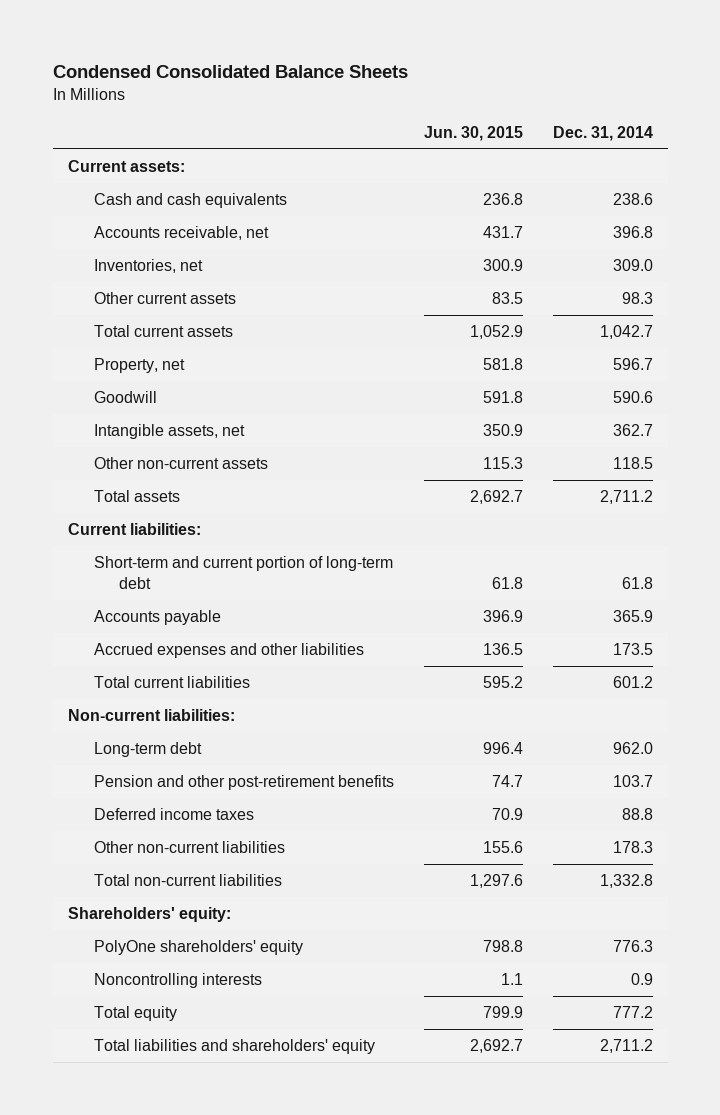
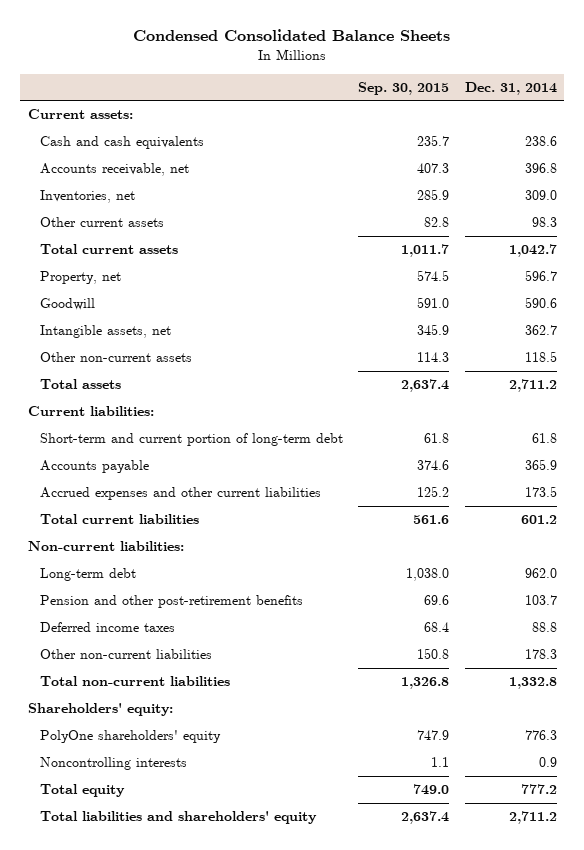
- | Jun. 30, 2015 | Dec. 31, 2014
+ | Sep. 30, 2015 | Dec. 31, 2014
- Accrued expenses and other liabilities | 136.5 | 173.5
+ Accrued expenses and other current liabilities | 125.2 | 173.5

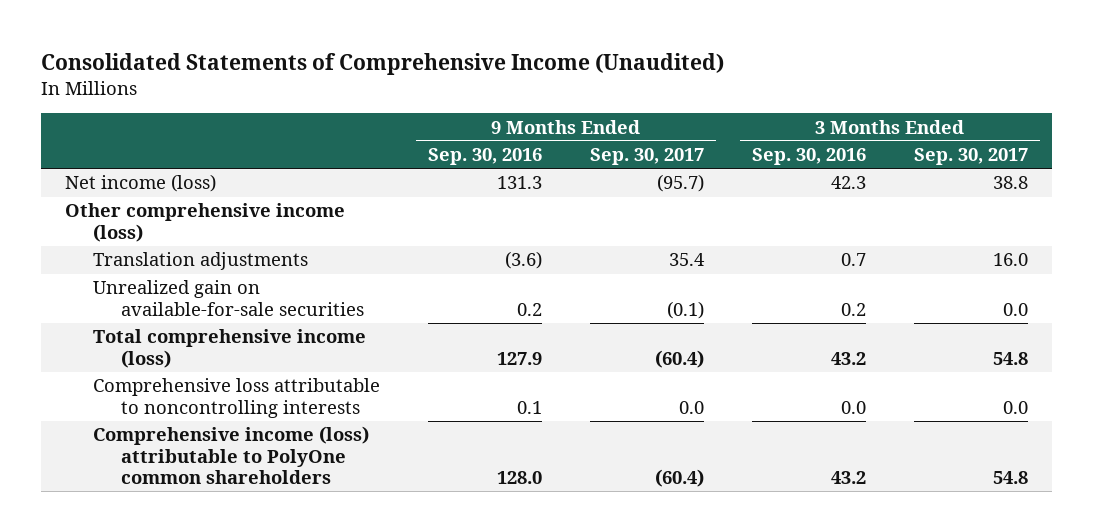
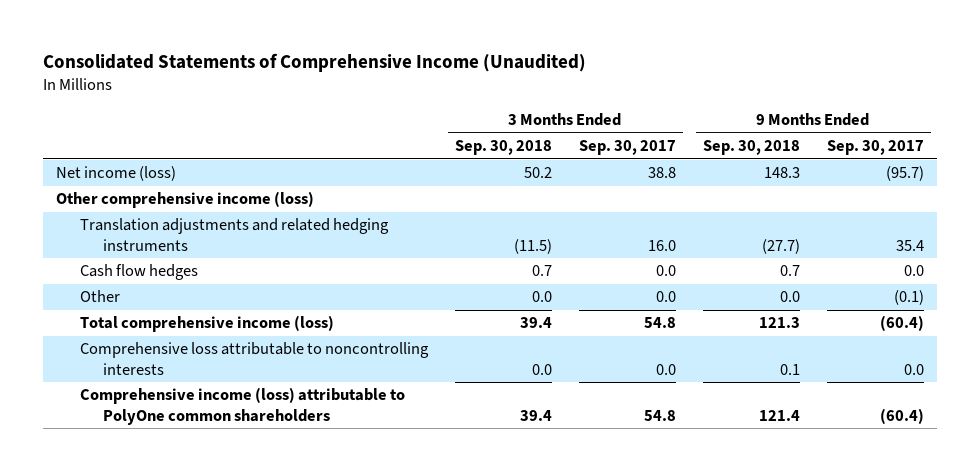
- | 9 Months Ended Sep. 30, 2016 | 9 Months Ended Sep. 30, 2017 | 3 Months Ended Sep. 30, 2016 | 3 Months Ended Sep. 30, 2017
+ | 3 Months Ended Sep. 30, 2018 | 3 Months Ended Sep. 30, 2017 | 9 Months Ended Sep. 30, 2018 | 9 Months Ended Sep. 30, 2017
- Translation adjustments | (3.6) | 35.4 | 0.7 | 16.0
- Unrealized gain on available-for-sale securities | 0.2 | (0.1) | 0.2 | 0.0
+ Translation adjustments and related hedging instruments | (11.5) | 16.0 | (27.7) | 35.4
+ Cash flow hedges | 0.7 | 0.0 | 0.7 | 0.0
+ Other | 0.0 | 0.0 | 0.0 | (0.1)

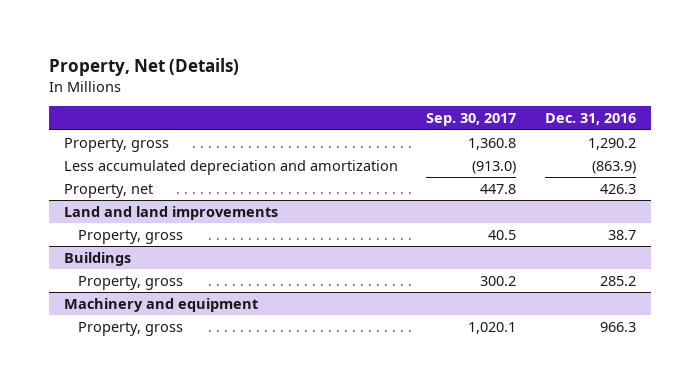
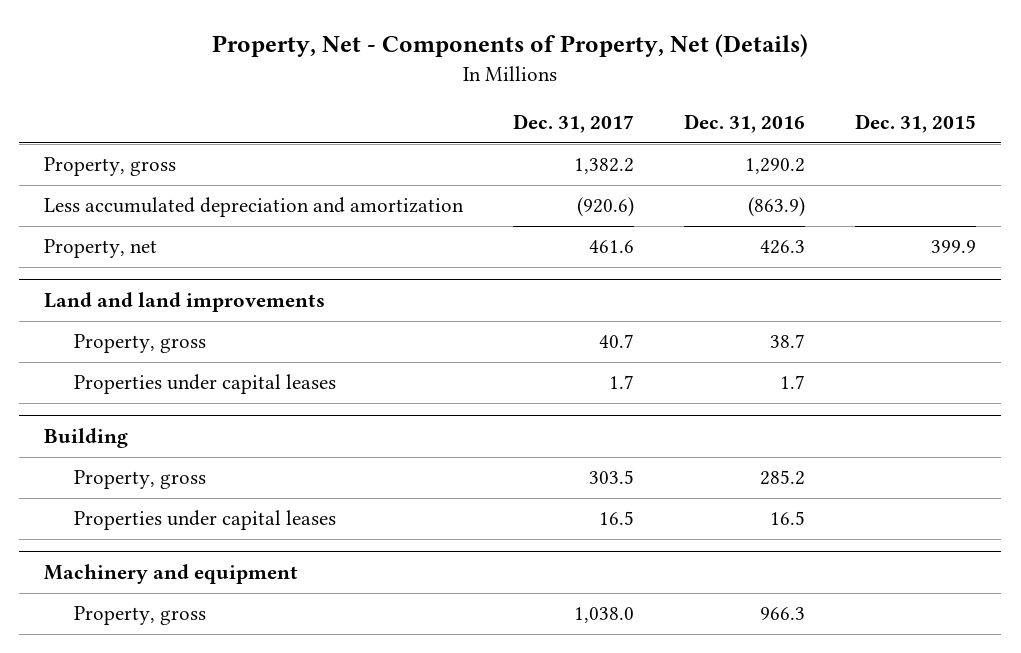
- Property, Net (Details)
+ Property, Net - Components of Property, Net (Details)
- | Sep. 30, 2017 | Dec. 31, 2016
+ | Dec. 31, 2017 | Dec. 31, 2016 | Dec. 31, 2015
- Buildings
@ Land and land improvements
+ Properties under capital leases | 1.7 | 1.7 |
+ Building
+ Properties under capital leases | 16.5 | 16.5 |

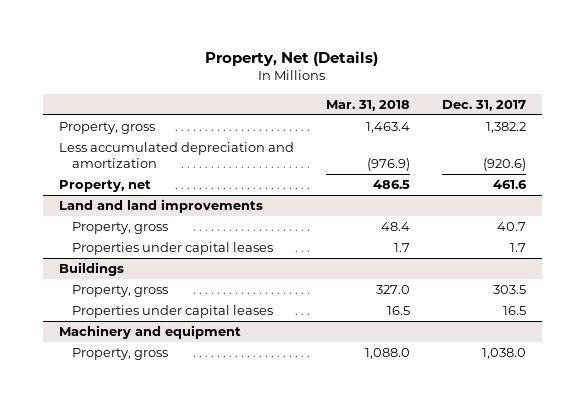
- Property, Net - Components of Property, Net (Details)
+ Property, Net (Details)
- | Dec. 31, 2017 | Dec. 31, 2016 | Dec. 31, 2015
+ | Mar. 31, 2018 | Dec. 31, 2017
- Building
+ Buildings

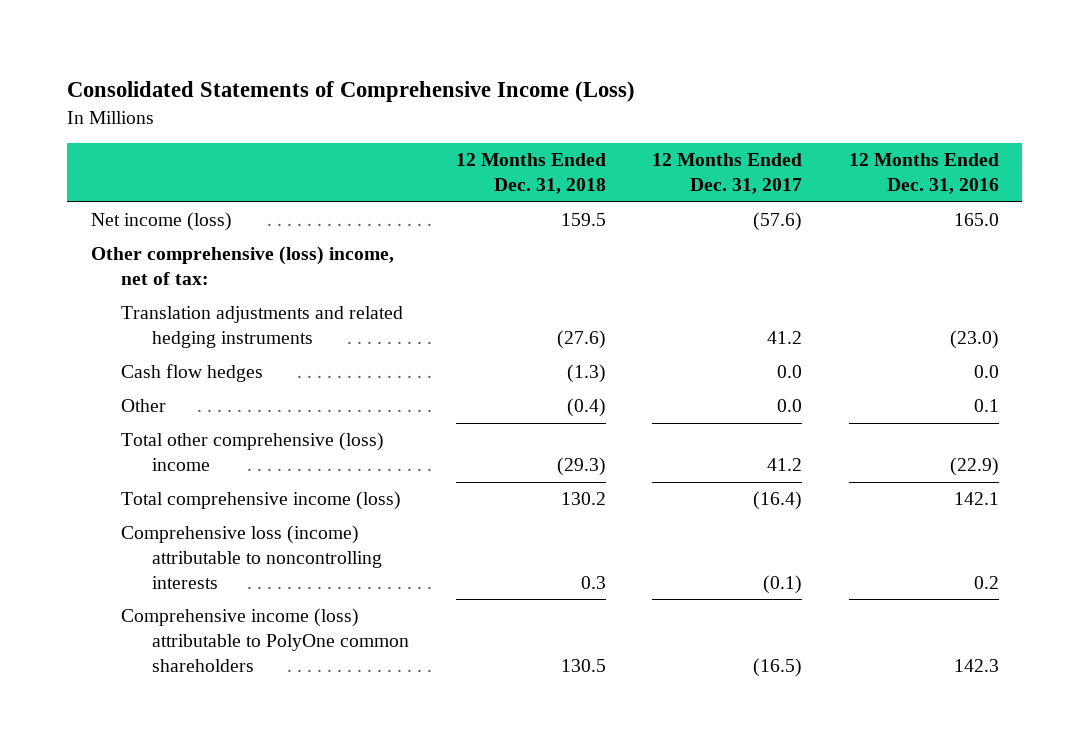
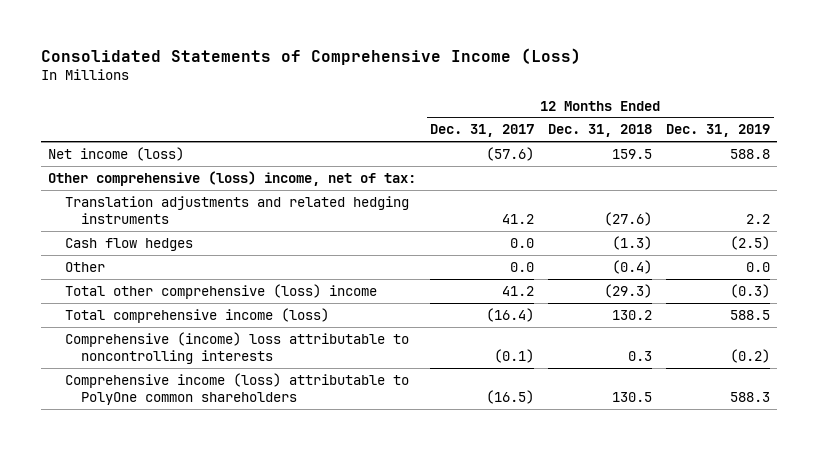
- | 12 Months Ended Dec. 31, 2018 | 12 Months Ended Dec. 31, 2017 | 12 Months Ended Dec. 31, 2016
+ | 12 Months Ended Dec. 31, 2017 | 12 Months Ended Dec. 31, 2018 | 12 Months Ended Dec. 31, 2019
- Comprehensive loss (income) attributable to noncontrolling interests | 0.3 | (0.1) | 0.2
+ Comprehensive (income) loss attributable to noncontrolling interests | (0.1) | 0.3 | (0.2)

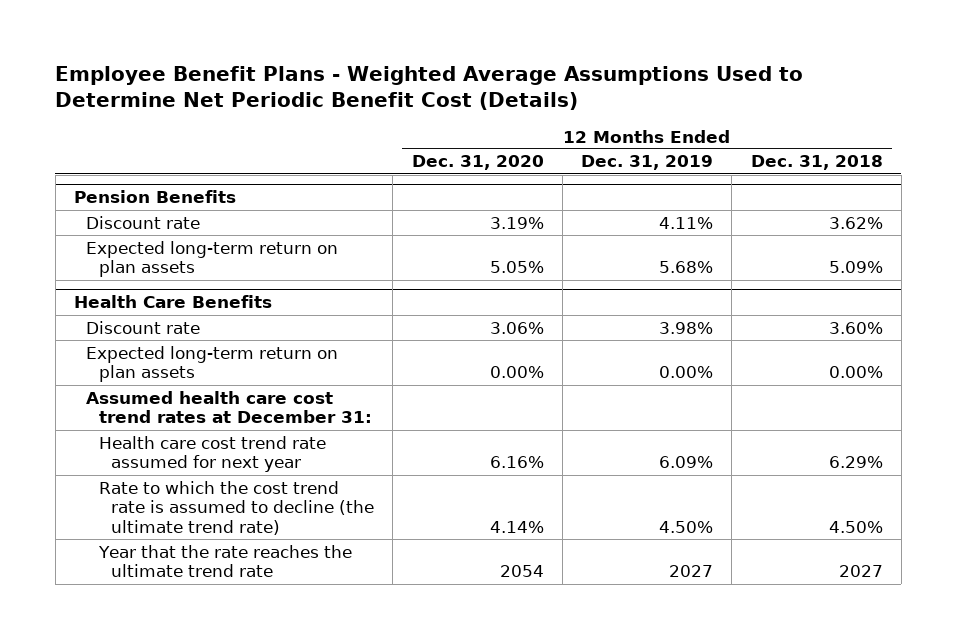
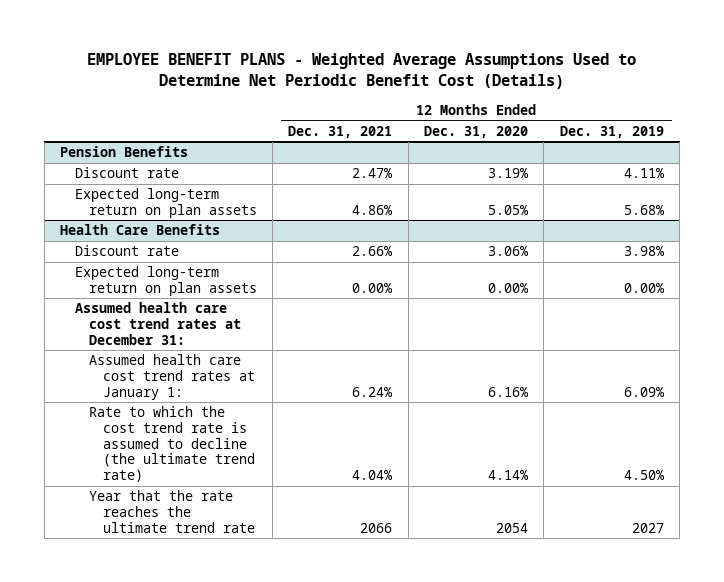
- Employee Benefit Plans - Weighted Average Assumptions Used to Determine Net Periodic Benefit Cost (Details)
+ EMPLOYEE BENEFIT PLANS - Weighted Average Assumptions Used to Determine Net Periodic Benefit Cost (Details)
- | 12 Months Ended Dec. 31, 2020 | 12 Months Ended Dec. 31, 2019 | 12 Months Ended Dec. 31, 2018
+ | 12 Months Ended Dec. 31, 2021 | 12 Months Ended Dec. 31, 2020 | 12 Months Ended Dec. 31, 2019
@ Health Care Benefits
- Health care cost trend rate assumed for next year | 6.16% | 6.09% | 6.29%
+ Assumed health care cost trend rates at January 1: | 6.24% | 6.16% | 6.09%

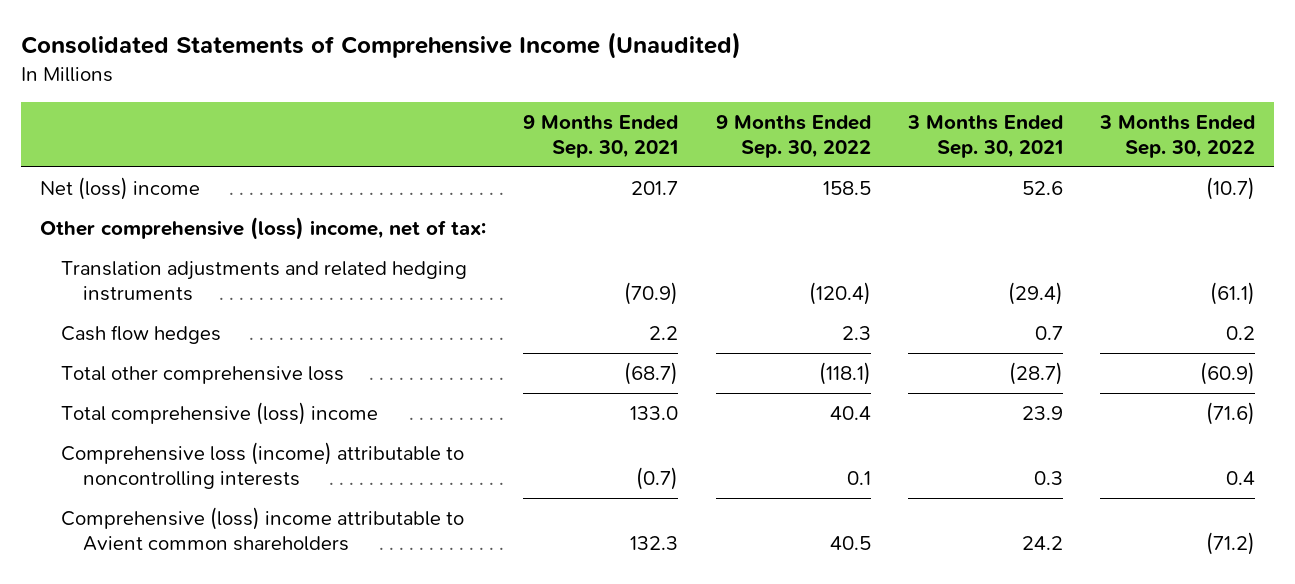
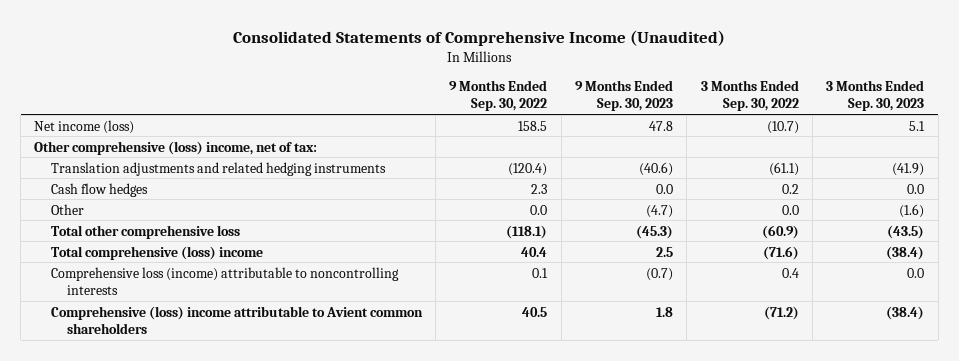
- | 9 Months Ended Sep. 30, 2021 | 9 Months Ended Sep. 30, 2022 | 3 Months Ended Sep. 30, 2021 | 3 Months Ended Sep. 30, 2022
+ | 9 Months Ended Sep. 30, 2022 | 9 Months Ended Sep. 30, 2023 | 3 Months Ended Sep. 30, 2022 | 3 Months Ended Sep. 30, 2023
- Net (loss) income | 201.7 | 158.5 | 52.6 | (10.7)
+ Net income (loss) | 158.5 | 47.8 | (10.7) | 5.1
+ Other | 0.0 | (4.7) | 0.0 | (1.6)

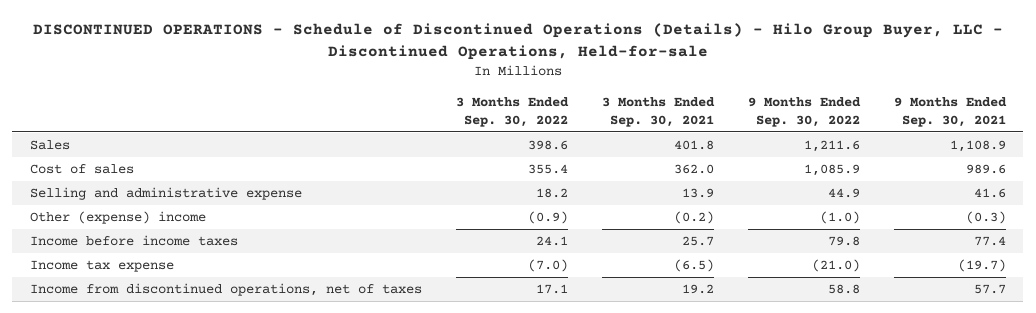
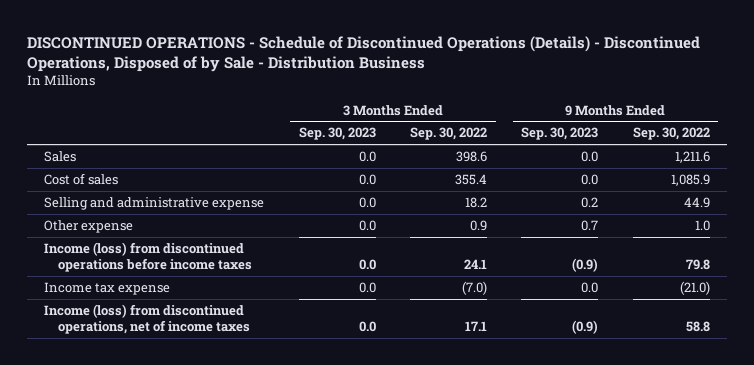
- DISCONTINUED OPERATIONS - Schedule of Discontinued Operations (Details) - Hilo Group Buyer, LLC - Discontinued Operations, Held-for-sale
+ DISCONTINUED OPERATIONS - Schedule of Discontinued Operations (Details) - Discontinued Operations, Disposed of by Sale - Distribution Business
- | 3 Months Ended Sep. 30, 2022 | 3 Months Ended Sep. 30, 2021 | 9 Months Ended Sep. 30, 2022 | 9 Months Ended Sep. 30, 2021
+ | 3 Months Ended Sep. 30, 2023 | 3 Months Ended Sep. 30, 2022 | 9 Months Ended Sep. 30, 2023 | 9 Months Ended Sep. 30, 2022
- Other (expense) income | (0.9) | (0.2) | (1.0) | (0.3)
- Income before income taxes | 24.1 | 25.7 | 79.8 | 77.4
+ Other expense | 0.0 | 0.9 | 0.7 | 1.0
+ Income (loss) from discontinued operations before income taxes | 0.0 | 24.1 | (0.9) | 79.8
- Income from discontinued operations, net of taxes | 17.1 | 19.2 | 58.8 | 57.7
+ Income (loss) from discontinued operations, net of income taxes | 0.0 | 17.1 | (0.9) | 58.8

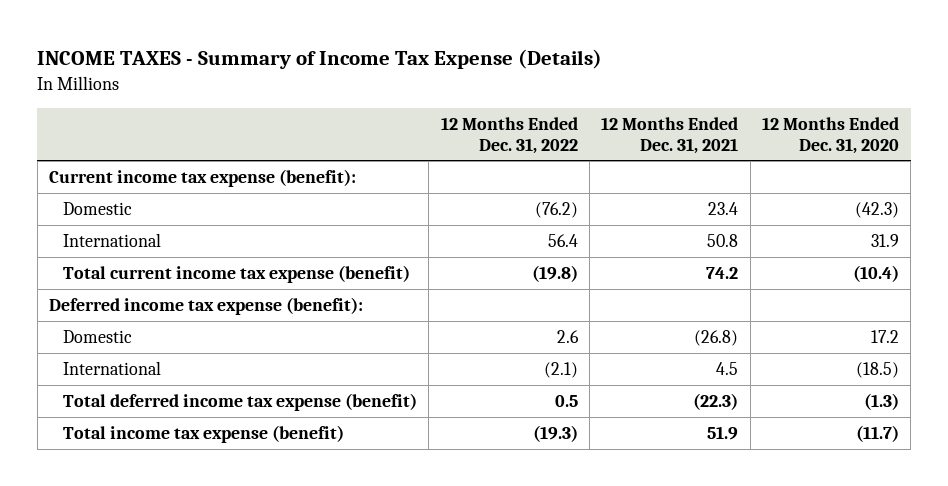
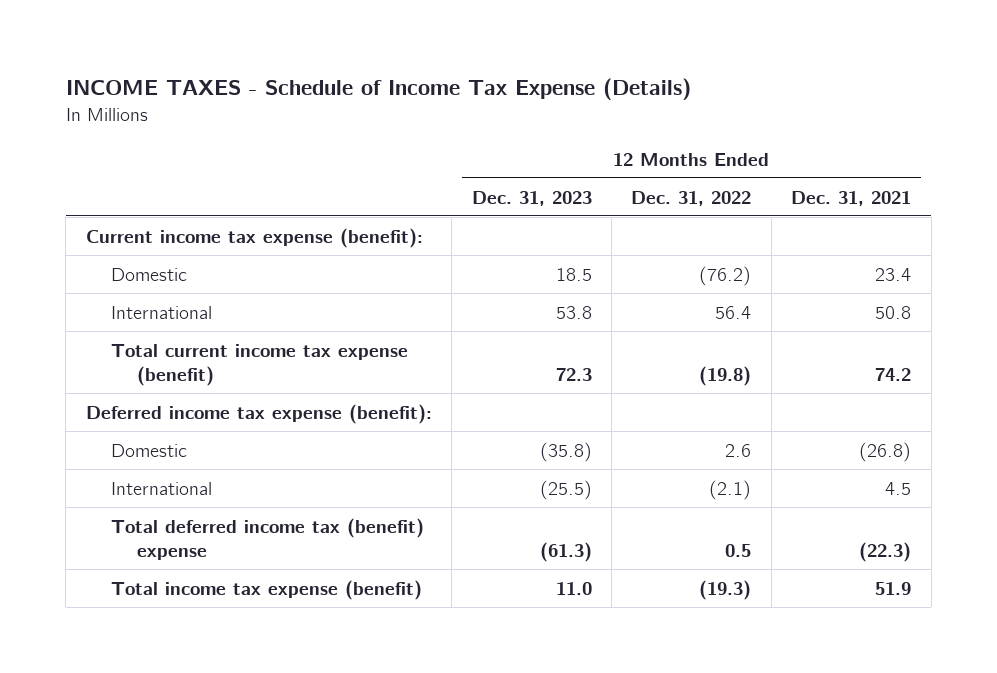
- INCOME TAXES - Summary of Income Tax Expense (Details)
+ INCOME TAXES - Schedule of Income Tax Expense (Details)
- | 12 Months Ended Dec. 31, 2022 | 12 Months Ended Dec. 31, 2021 | 12 Months Ended Dec. 31, 2020
+ | 12 Months Ended Dec. 31, 2023 | 12 Months Ended Dec. 31, 2022 | 12 Months Ended Dec. 31, 2021
- Total deferred income tax expense (benefit) | 0.5 | (22.3) | (1.3)
+ Total deferred income tax (benefit) expense | (61.3) | 0.5 | (22.3)

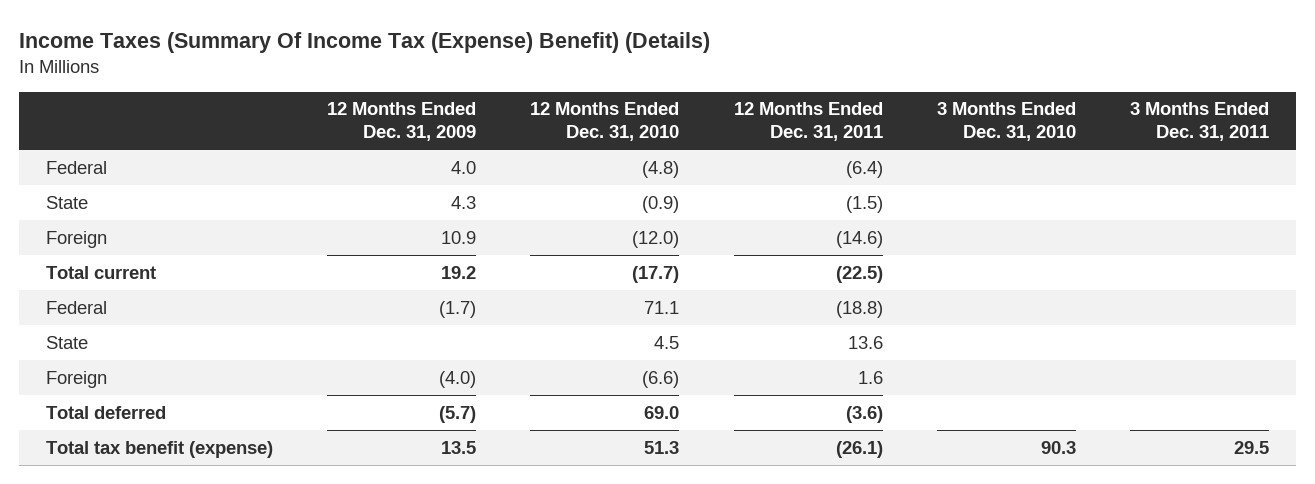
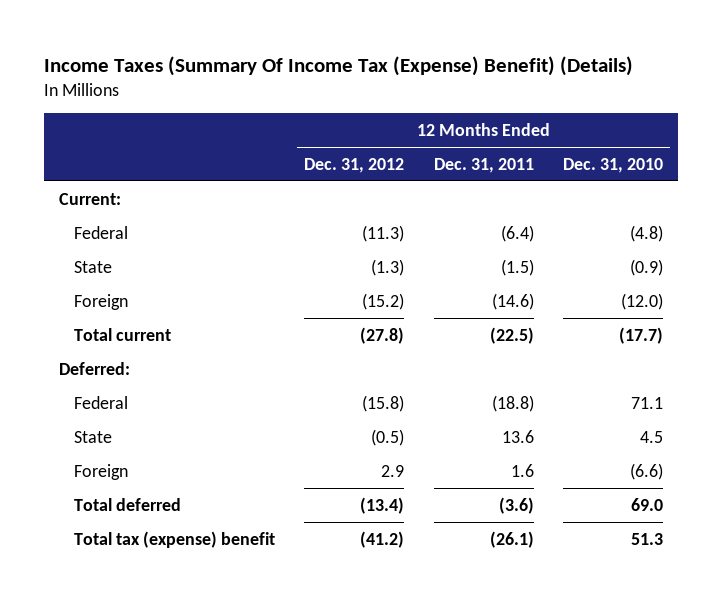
- | 12 Months Ended Dec. 31, 2009 | 12 Months Ended Dec. 31, 2010 | 12 Months Ended Dec. 31, 2011 | 3 Months Ended Dec. 31, 2010 | 3 Months Ended Dec. 31, 2011
+ | 12 Months Ended Dec. 31, 2012 | 12 Months Ended Dec. 31, 2011 | 12 Months Ended Dec. 31, 2010
+ Current:
+ Deferred:
- Total tax benefit (expense) | 13.5 | 51.3 | (26.1) | 90.3 | 29.5
+ Total tax (expense) benefit | (41.2) | (26.1) | 51.3

